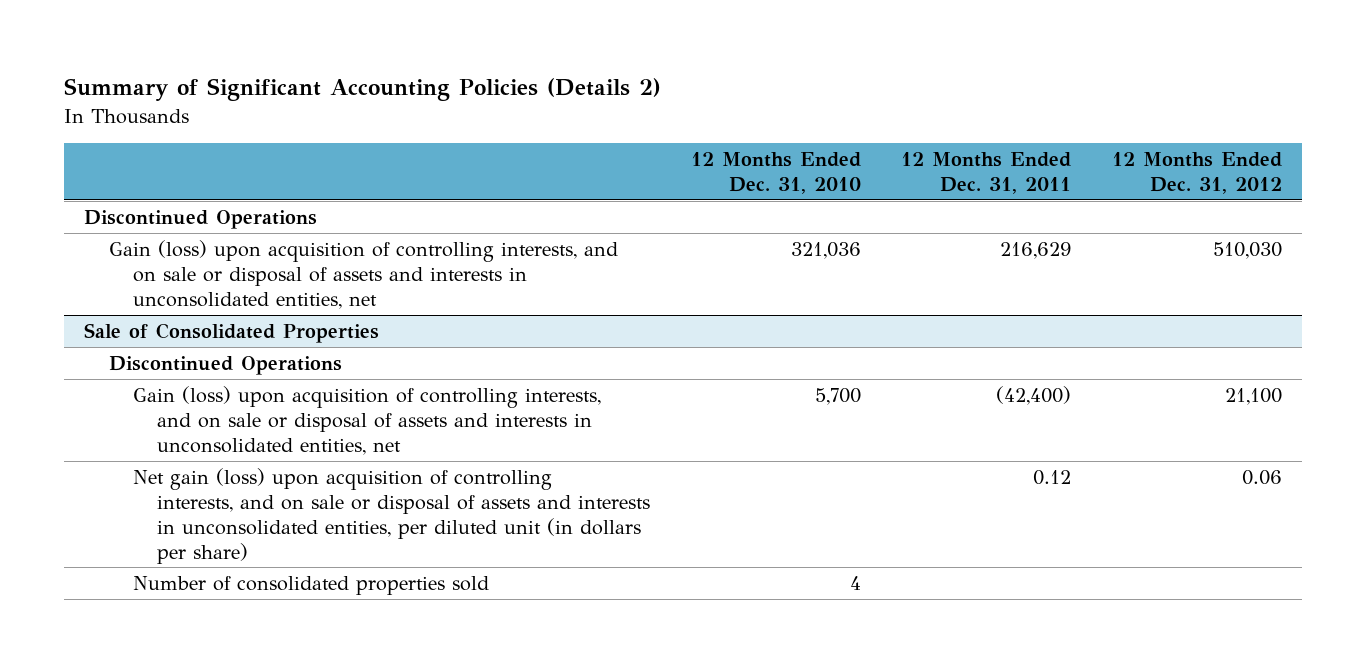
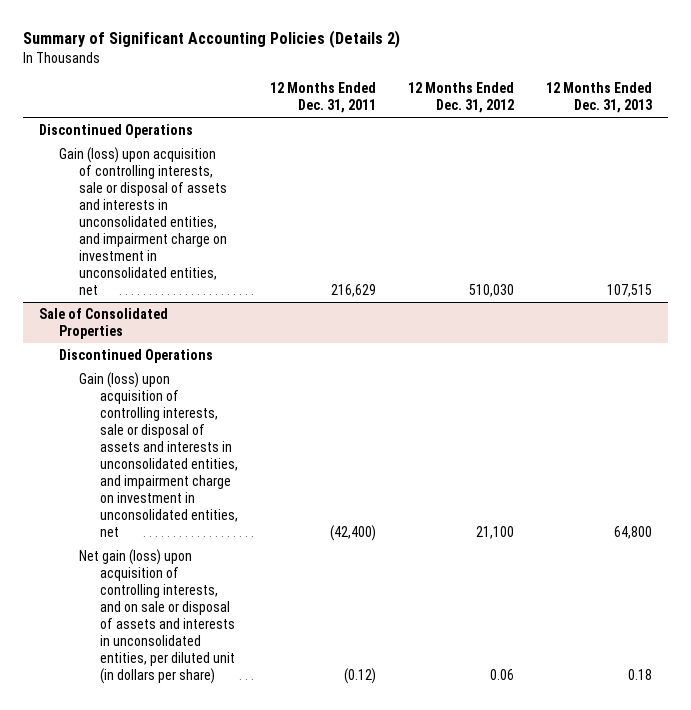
- | 12 Months Ended Dec. 31, 2010 | 12 Months Ended Dec. 31, 2011 | 12 Months Ended Dec. 31, 2012
+ | 12 Months Ended Dec. 31, 2011 | 12 Months Ended Dec. 31, 2012 | 12 Months Ended Dec. 31, 2013
- Gain (loss) upon acquisition of controlling interests, and on sale or disposal of assets and interests in unconsolidated entities, net | 321,036 | 216,629 | 510,030
+ Gain (loss) upon acquisition of controlling interests, sale or disposal of assets and interests in unconsolidated entities, and impairment charge on investment in unconsolidated entities, net | 216,629 | 510,030 | 107,515
@ Sale of Consolidated Properties
- Gain (loss) upon acquisition of controlling interests, and on sale or disposal of assets and interests in unconsolidated entities, net | 5,700 | (42,400) | 21,100
- Net gain (loss) upon acquisition of controlling interests, and on sale or disposal of assets and interests in unconsolidated entities, per diluted unit (in dollars per share) | | 0.12 | 0.06
- Number of consolidated properties sold | 4 | |
+ Gain (loss) upon acquisition of controlling interests, sale or disposal of assets and interests in unconsolidated entities, and impairment charge on investment in unconsolidated entities, net | (42,400) | 21,100 | 64,800
+ Net gain (loss) upon acquisition of controlling interests, and on sale or disposal of assets and interests in unconsolidated entities, per diluted unit (in dollars per share) | (0.12) | 0.06 | 0.18

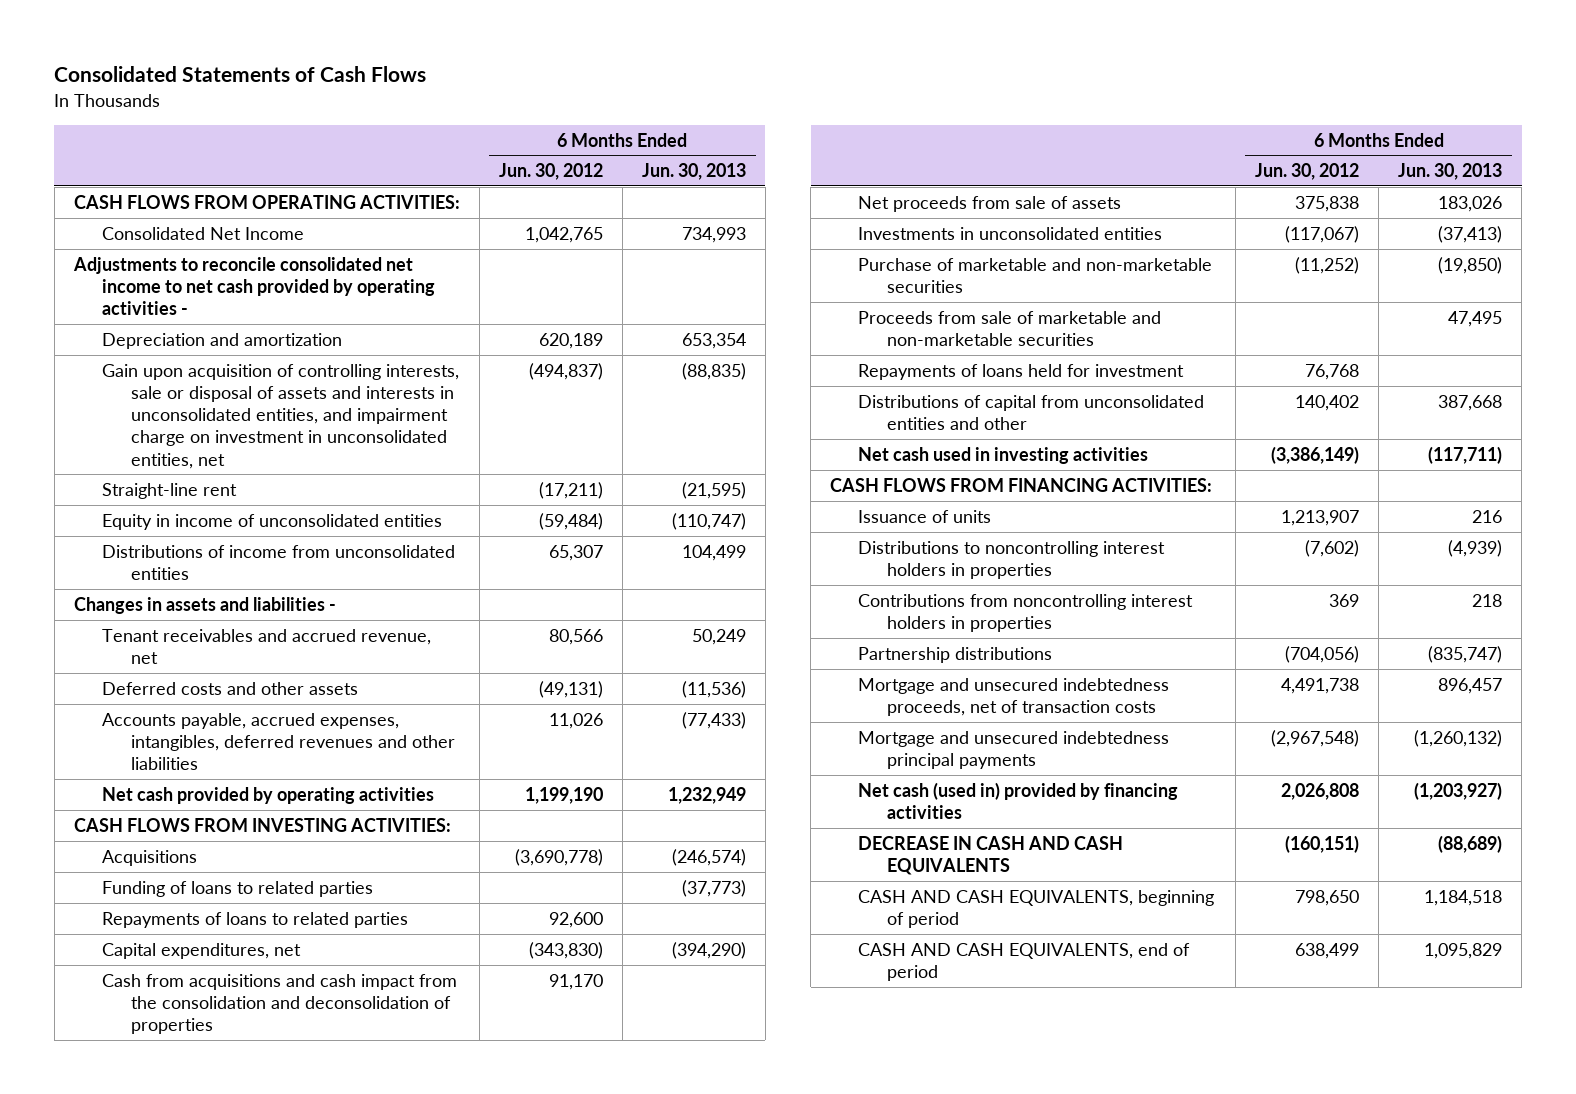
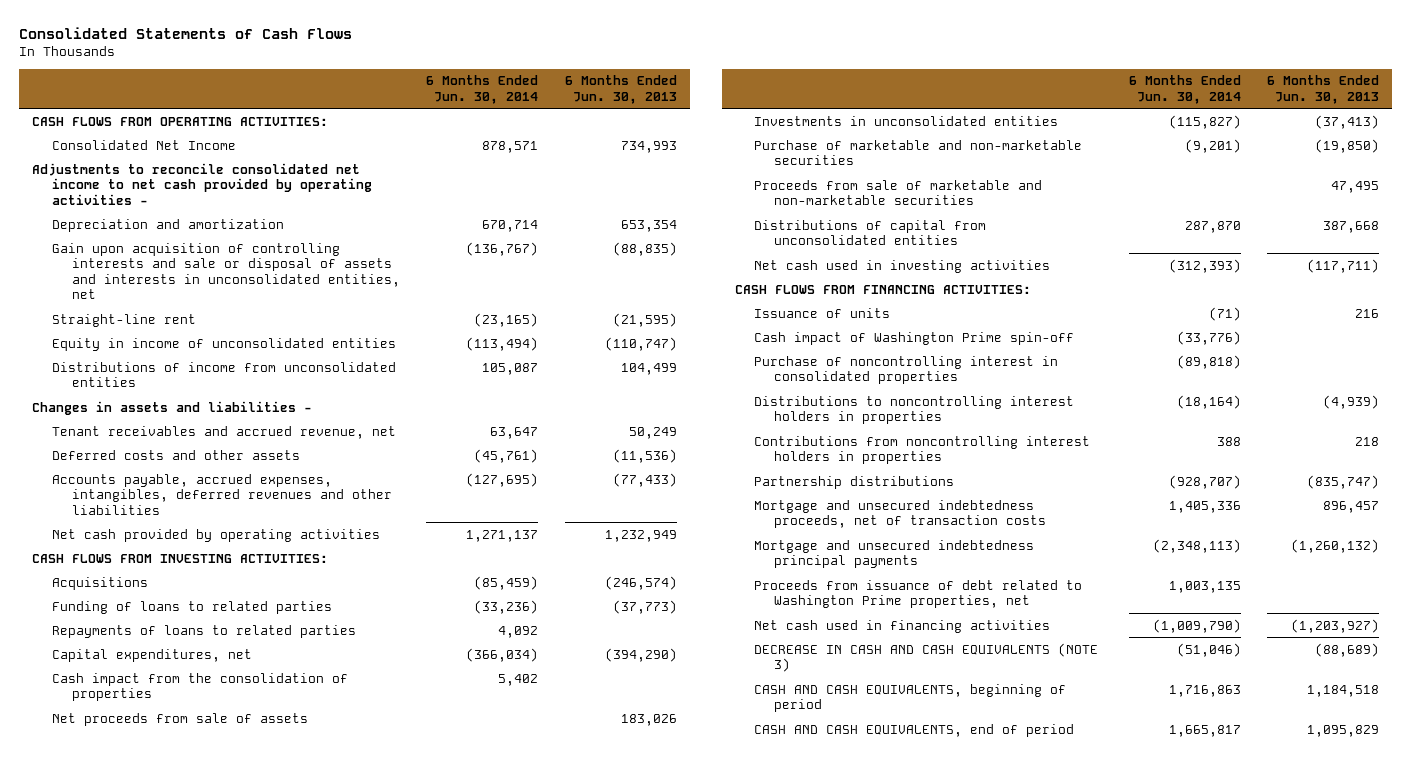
- | 6 Months Ended Jun. 30, 2012 | 6 Months Ended Jun. 30, 2013
+ | 6 Months Ended Jun. 30, 2014 | 6 Months Ended Jun. 30, 2013
- Gain upon acquisition of controlling interests, sale or disposal of assets and interests in unconsolidated entities, and impairment charge on investment in unconsolidated entities, net | (494,837) | (88,835)
+ Gain upon acquisition of controlling interests and sale or disposal of assets and interests in unconsolidated entities, net | (136,767) | (88,835)
- Cash from acquisitions and cash impact from the consolidation and deconsolidation of properties | 91,170 |
+ Cash impact from the consolidation of properties | 5,402 |
- Repayments of loans held for investment | 76,768 |
- Distributions of capital from unconsolidated entities and other | 140,402 | 387,668
+ Distributions of capital from unconsolidated entities | 287,870 | 387,668
+ Cash impact of Washington Prime spin-off | (33,776) |
+ Purchase of noncontrolling interest in consolidated properties | (89,818) |
- Net cash (used in) provided by financing activities | 2,026,808 | (1,203,927)
- DECREASE IN CASH AND CASH EQUIVALENTS | (160,151) | (88,689)
+ Proceeds from issuance of debt related to Washington Prime properties, net | 1,003,135 |
+ Net cash used in financing activities | (1,009,790) | (1,203,927)
+ DECREASE IN CASH AND CASH EQUIVALENTS (NOTE 3) | (51,046) | (88,689)

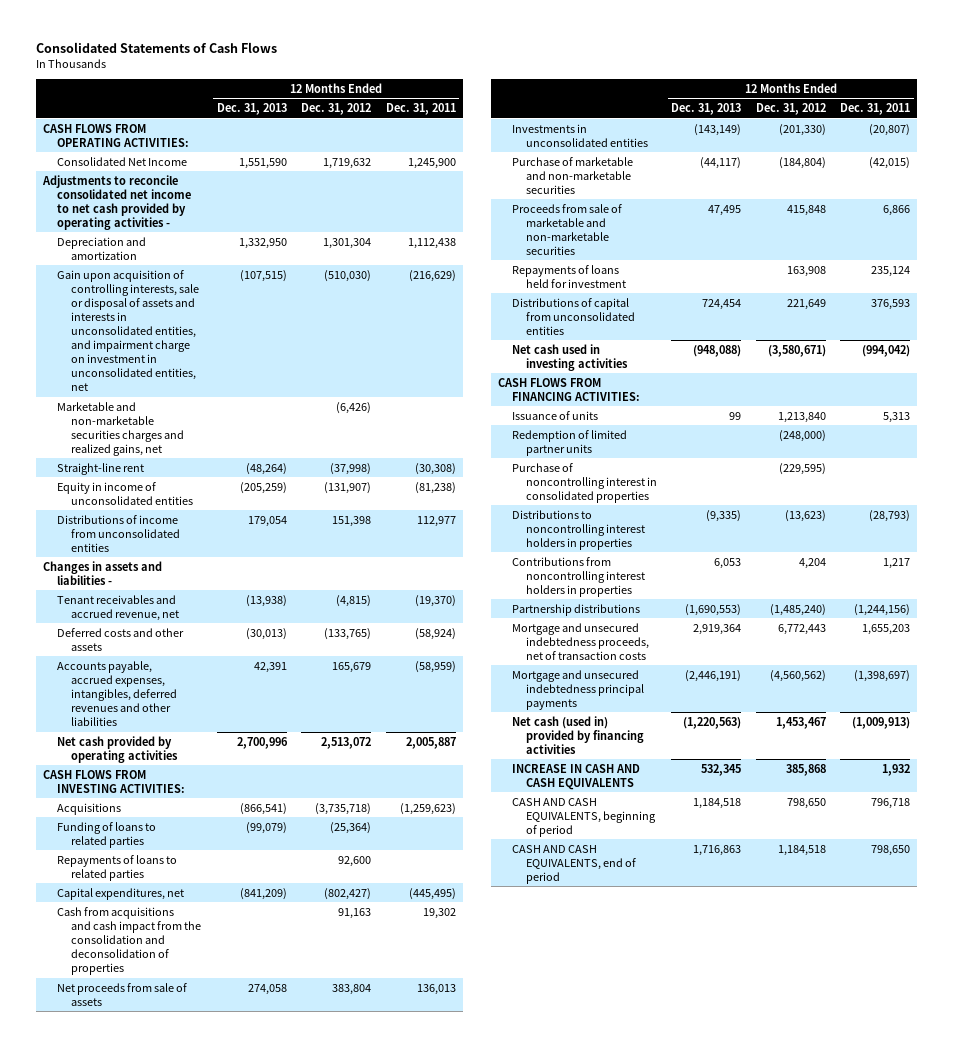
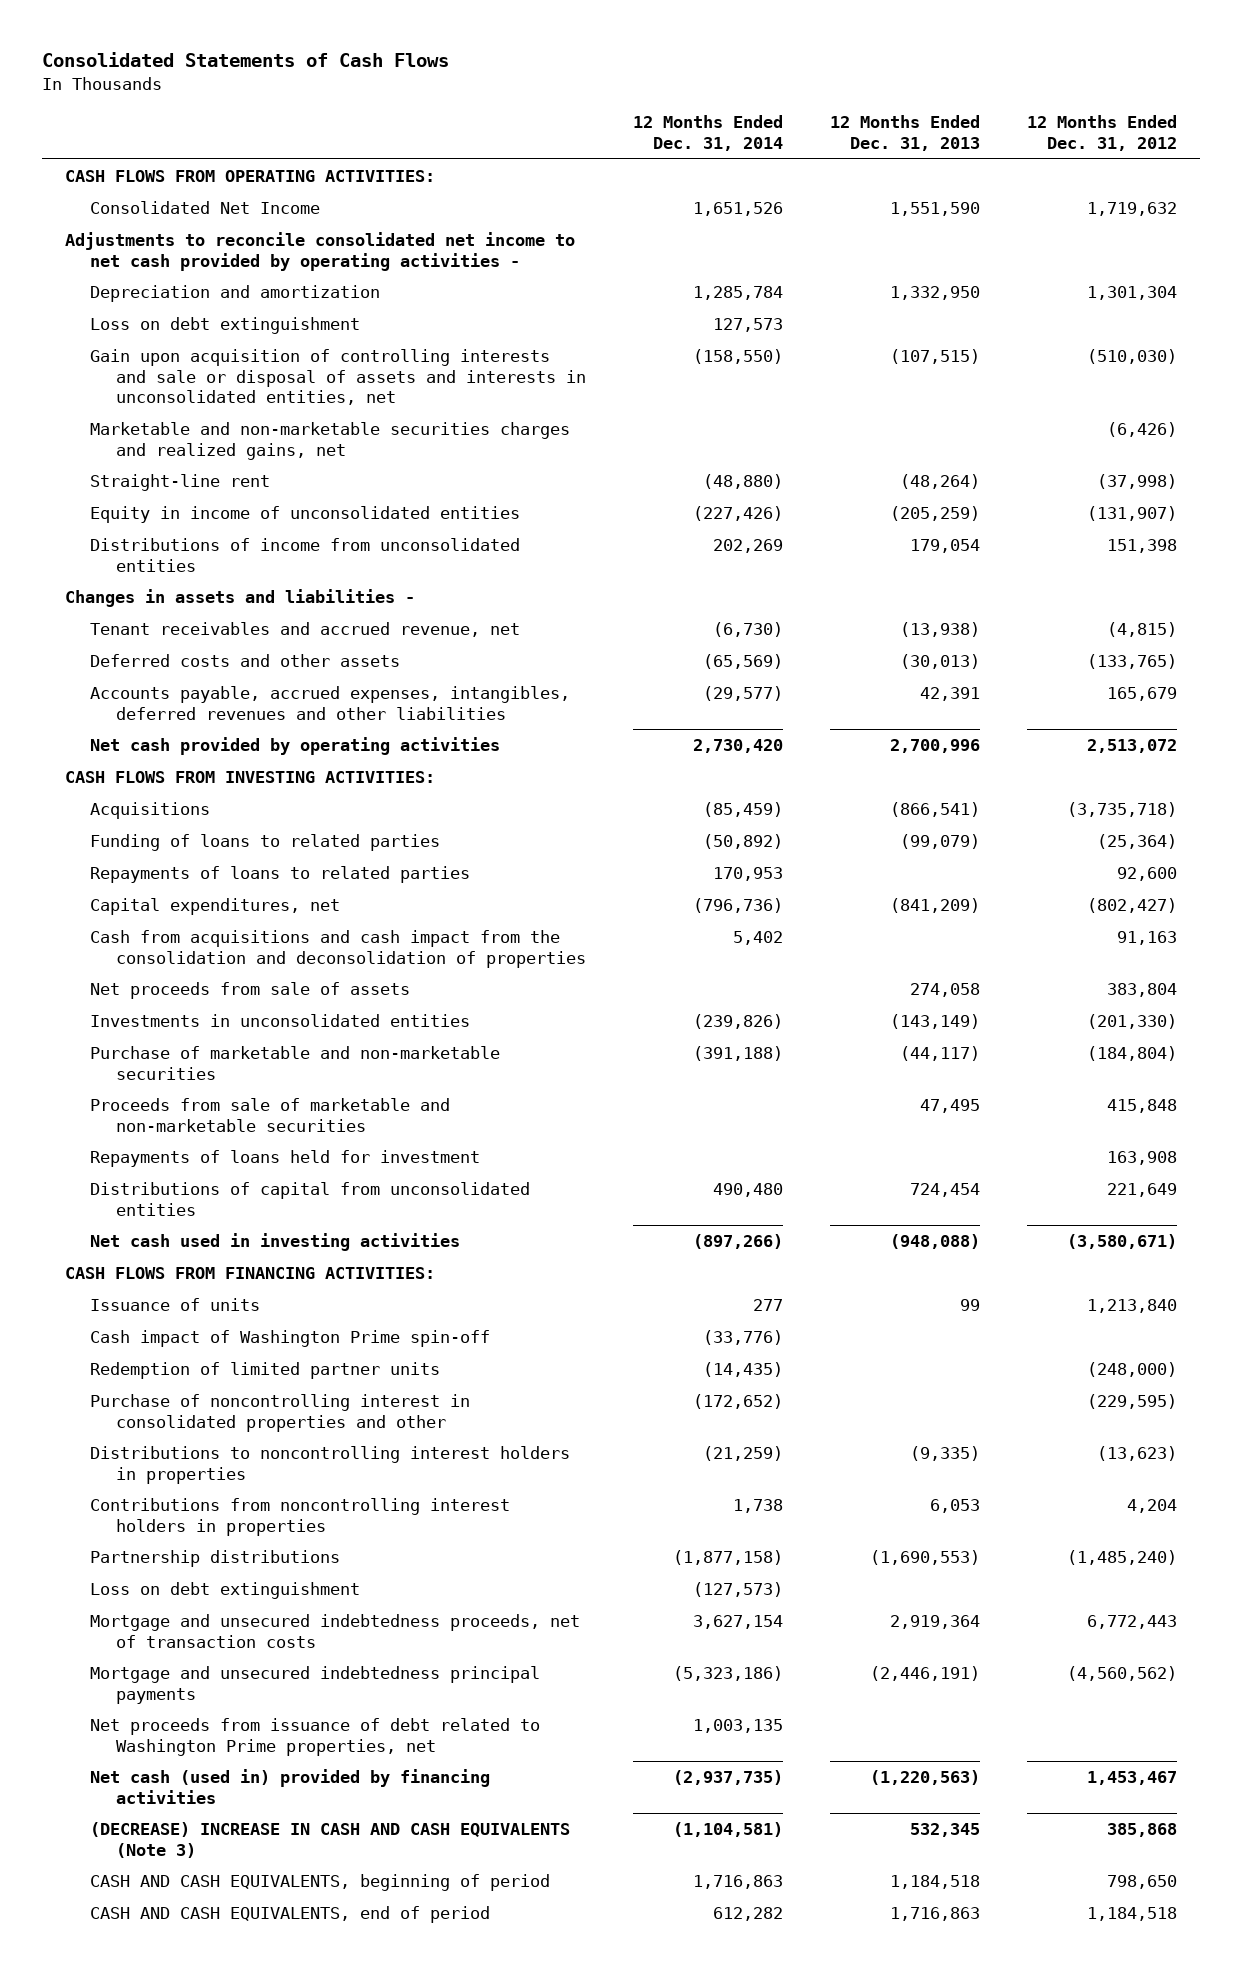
- | 12 Months Ended Dec. 31, 2013 | 12 Months Ended Dec. 31, 2012 | 12 Months Ended Dec. 31, 2011
+ | 12 Months Ended Dec. 31, 2014 | 12 Months Ended Dec. 31, 2013 | 12 Months Ended Dec. 31, 2012
- Gain upon acquisition of controlling interests, sale or disposal of assets and interests in unconsolidated entities, and impairment charge on investment in unconsolidated entities, net | (107,515) | (510,030) | (216,629)
+ Loss on debt extinguishment | 127,573 | |
+ Gain upon acquisition of controlling interests and sale or disposal of assets and interests in unconsolidated entities, net | (158,550) | (107,515) | (510,030)
+ Cash impact of Washington Prime spin-off | (33,776) | |
- Purchase of noncontrolling interest in consolidated properties | | (229,595) |
+ Purchase of noncontrolling interest in consolidated properties and other | (172,652) | | (229,595)
+ Loss on debt extinguishment | (127,573) | |
+ Net proceeds from issuance of debt related to Washington Prime properties, net | 1,003,135 | |
- INCREASE IN CASH AND CASH EQUIVALENTS | 532,345 | 385,868 | 1,932
+ (DECREASE) INCREASE IN CASH AND CASH EQUIVALENTS (Note 3) | (1,104,581) | 532,345 | 385,868

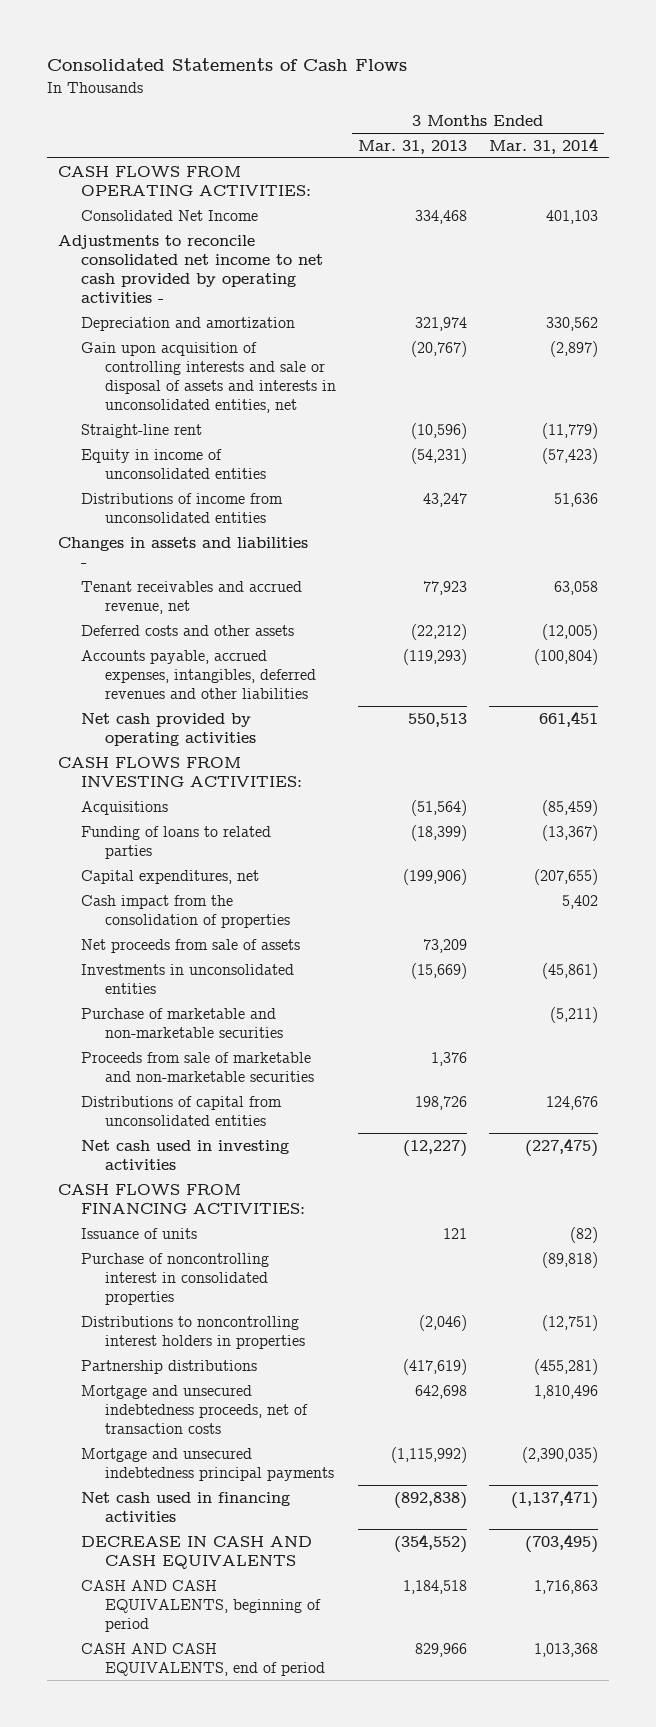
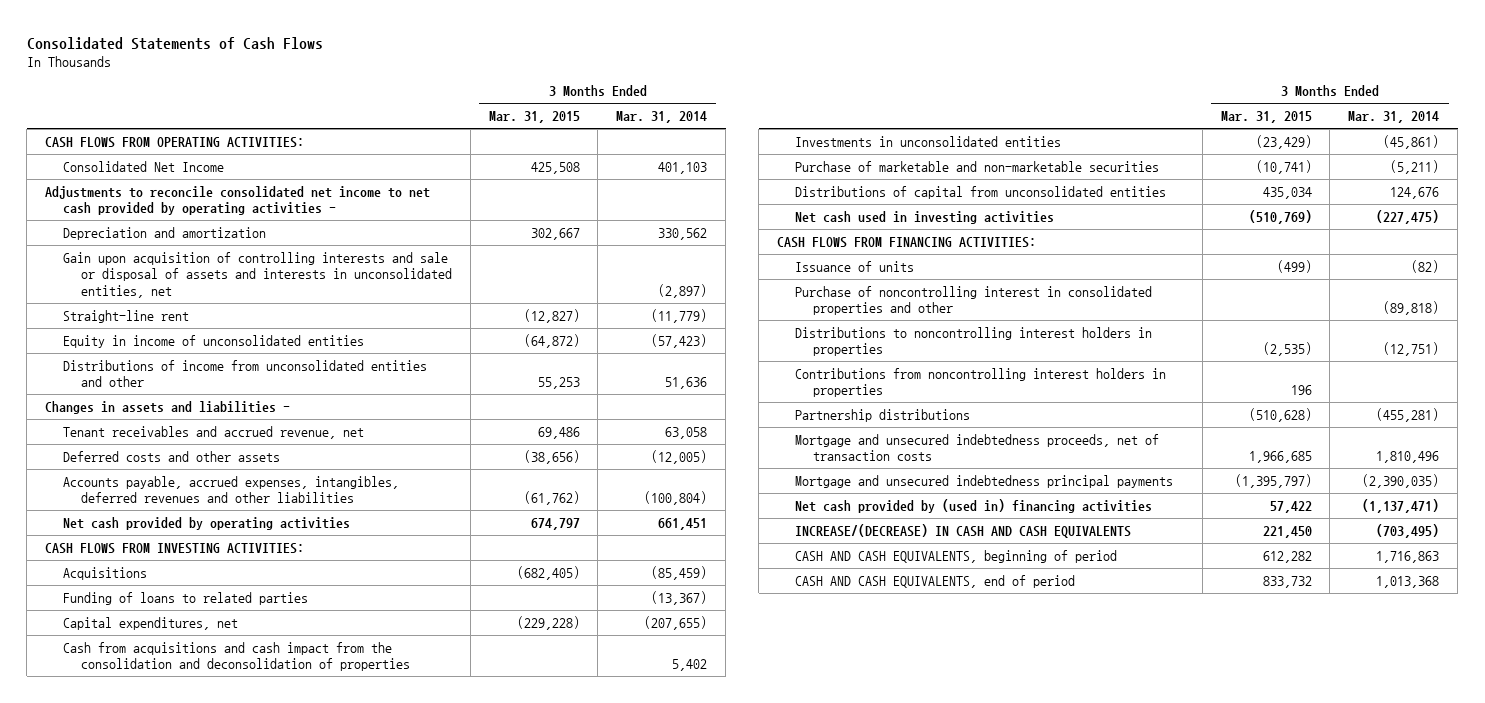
- | 3 Months Ended Mar. 31, 2013 | 3 Months Ended Mar. 31, 2014
+ | 3 Months Ended Mar. 31, 2015 | 3 Months Ended Mar. 31, 2014
- Distributions of income from unconsolidated entities | 43,247 | 51,636
+ Distributions of income from unconsolidated entities and other | 55,253 | 51,636
- Cash impact from the consolidation of properties | | 5,402
- Net proceeds from sale of assets | 73,209 |
+ Cash from acquisitions and cash impact from the consolidation and deconsolidation of properties | | 5,402
- Proceeds from sale of marketable and non-marketable securities | 1,376 |
- Purchase of noncontrolling interest in consolidated properties | | (89,818)
+ Purchase of noncontrolling interest in consolidated properties and other | | (89,818)
+ Contributions from noncontrolling interest holders in properties | 196 |
- Net cash used in financing activities | (892,838) | (1,137,471)
- DECREASE IN CASH AND CASH EQUIVALENTS | (354,552) | (703,495)
+ Net cash provided by (used in) financing activities | 57,422 | (1,137,471)
+ INCREASE/(DECREASE) IN CASH AND CASH EQUIVALENTS | 221,450 | (703,495)

